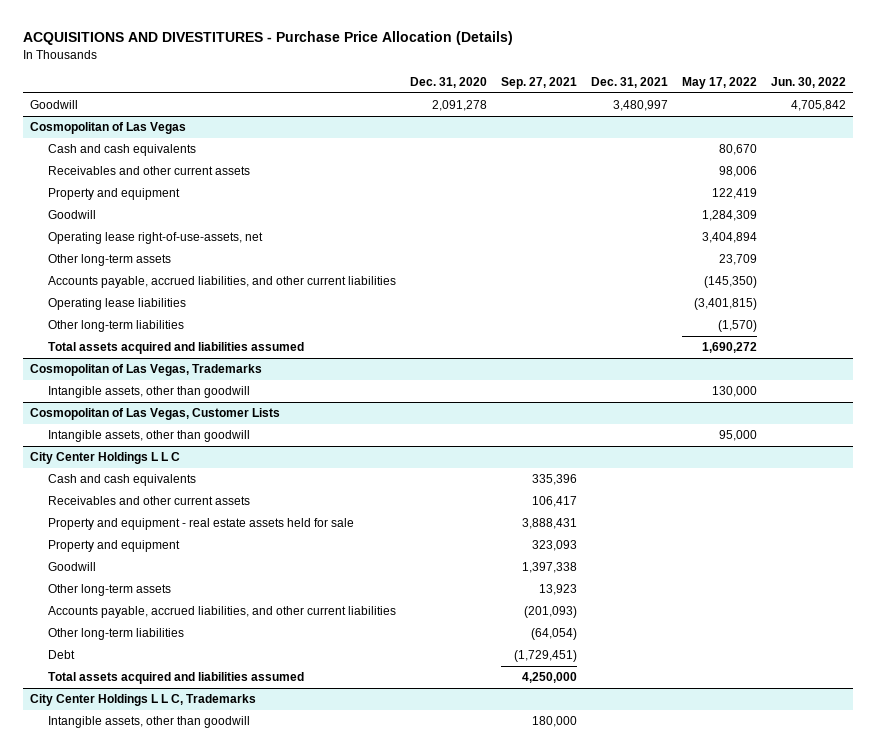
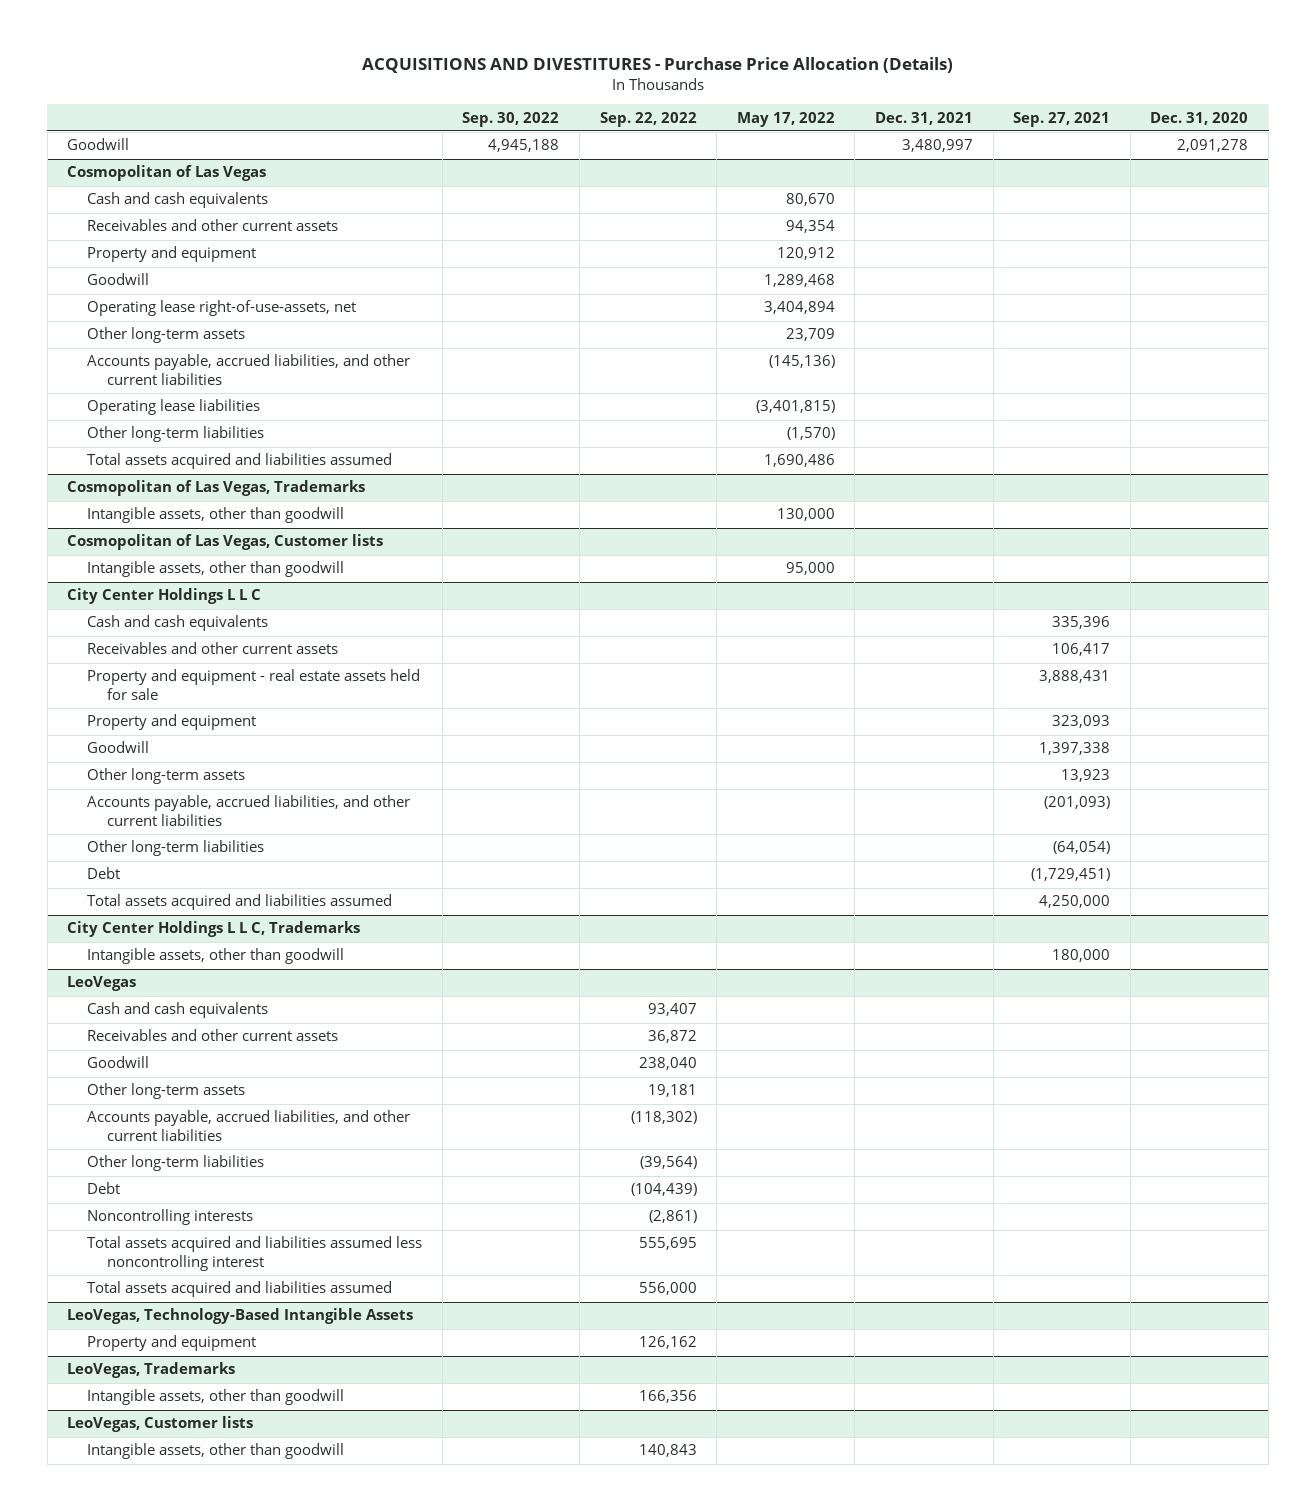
- | Dec. 31, 2020 | Sep. 27, 2021 | Dec. 31, 2021 | May 17, 2022 | Jun. 30, 2022
+ | Sep. 30, 2022 | Sep. 22, 2022 | May 17, 2022 | Dec. 31, 2021 | Sep. 27, 2021 | Dec. 31, 2020
@ Cosmopolitan of Las Vegas
- Receivables and other current assets | | | | 98,006 |
- Property and equipment | | | | 122,419 |
- Goodwill | | | | 1,284,309 |
+ Receivables and other current assets | | | 94,354 | | |
+ Property and equipment | | | 120,912 | | |
+ Goodwill | | | 1,289,468 | | |
- Accounts payable, accrued liabilities, and other current liabilities | | | | (145,350) |
+ Accounts payable, accrued liabilities, and other current liabilities | | | (145,136) | | |
- Total assets acquired and liabilities assumed | | | | 1,690,272 |
+ Total assets acquired and liabilities assumed | | | 1,690,486 | | |
- Cosmopolitan of Las Vegas, Customer Lists
+ Cosmopolitan of Las Vegas, Customer lists
+ LeoVegas
+ Cash and cash equivalents | | 93,407 | | | |
+ Receivables and other current assets | | 36,872 | | | |
+ Goodwill | | 238,040 | | | |
+ Other long-term assets | | 19,181 | | | |
+ Accounts payable, accrued liabilities, and other current liabilities | | (118,302) | | | |
+ Other long-term liabilities | | (39,564) | | | |
+ Debt | | (104,439) | | | |
+ Noncontrolling interests | | (2,861) | | | |
+ Total assets acquired and liabilities assumed less noncontrolling interest | | 555,695 | | | |
+ Total assets acquired and liabilities assumed | | 556,000 | | | |
+ LeoVegas, Technology-Based Intangible Assets
+ Property and equipment | | 126,162 | | | |
+ LeoVegas, Trademarks
+ Intangible assets, other than goodwill | | 166,356 | | | |
+ LeoVegas, Customer lists
+ Intangible assets, other than goodwill | | 140,843 | | | |

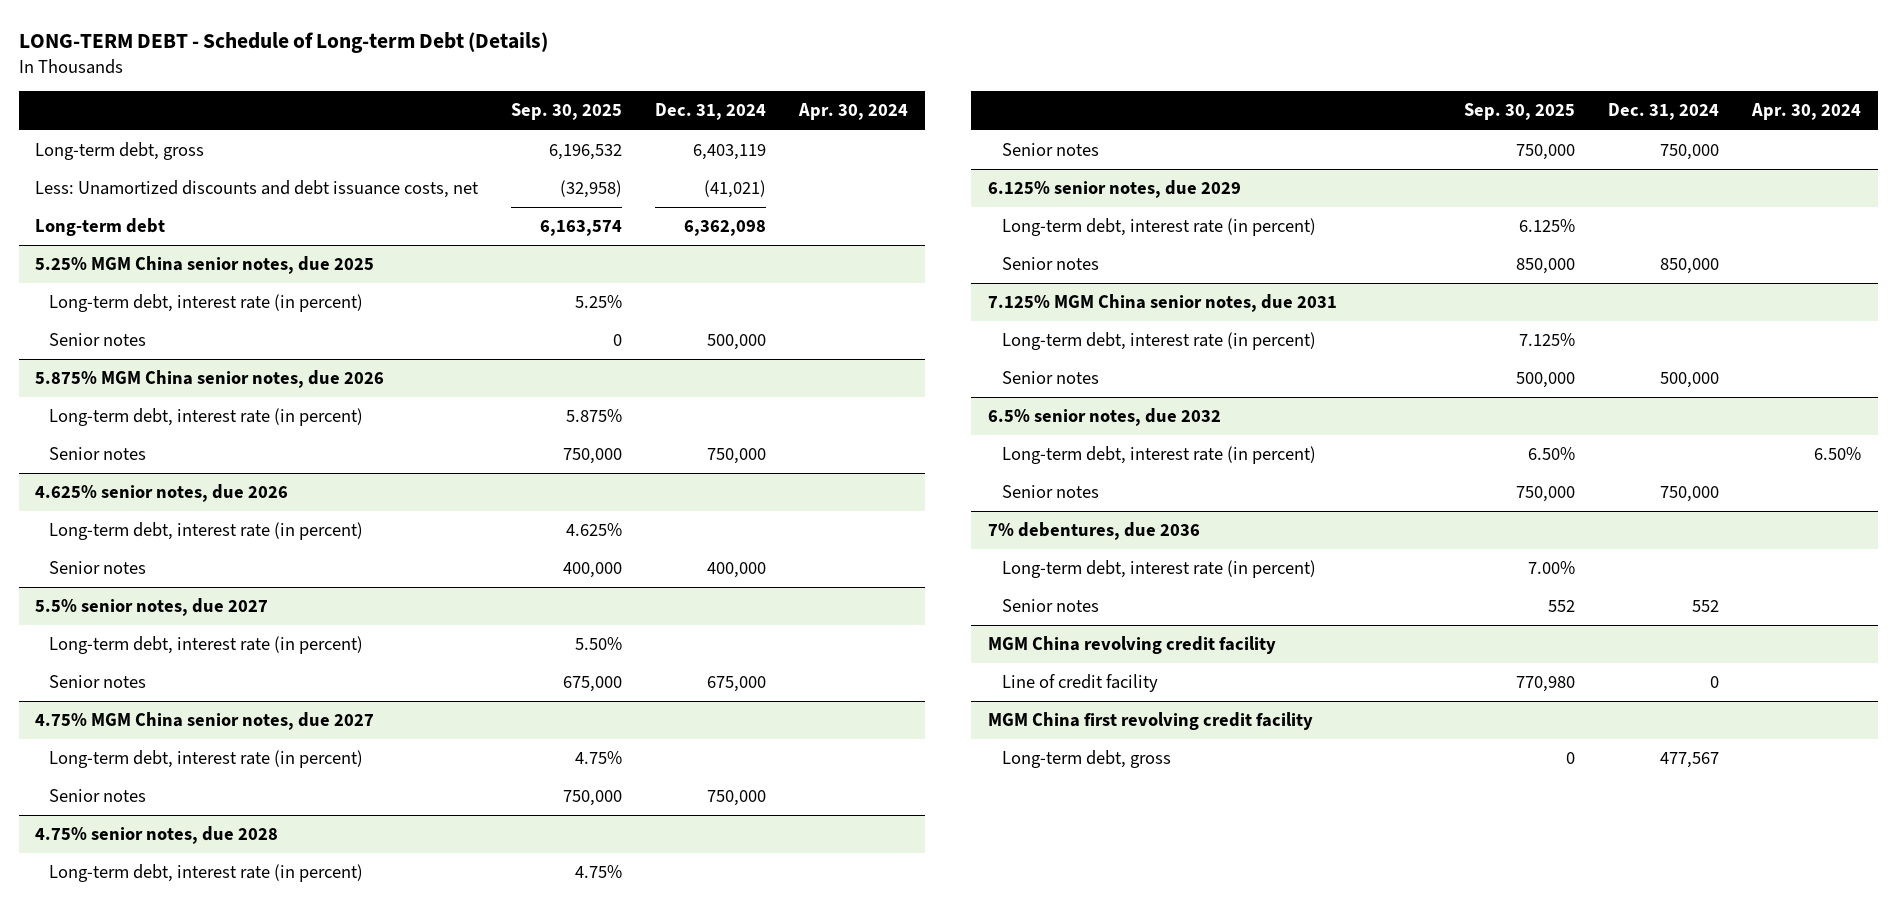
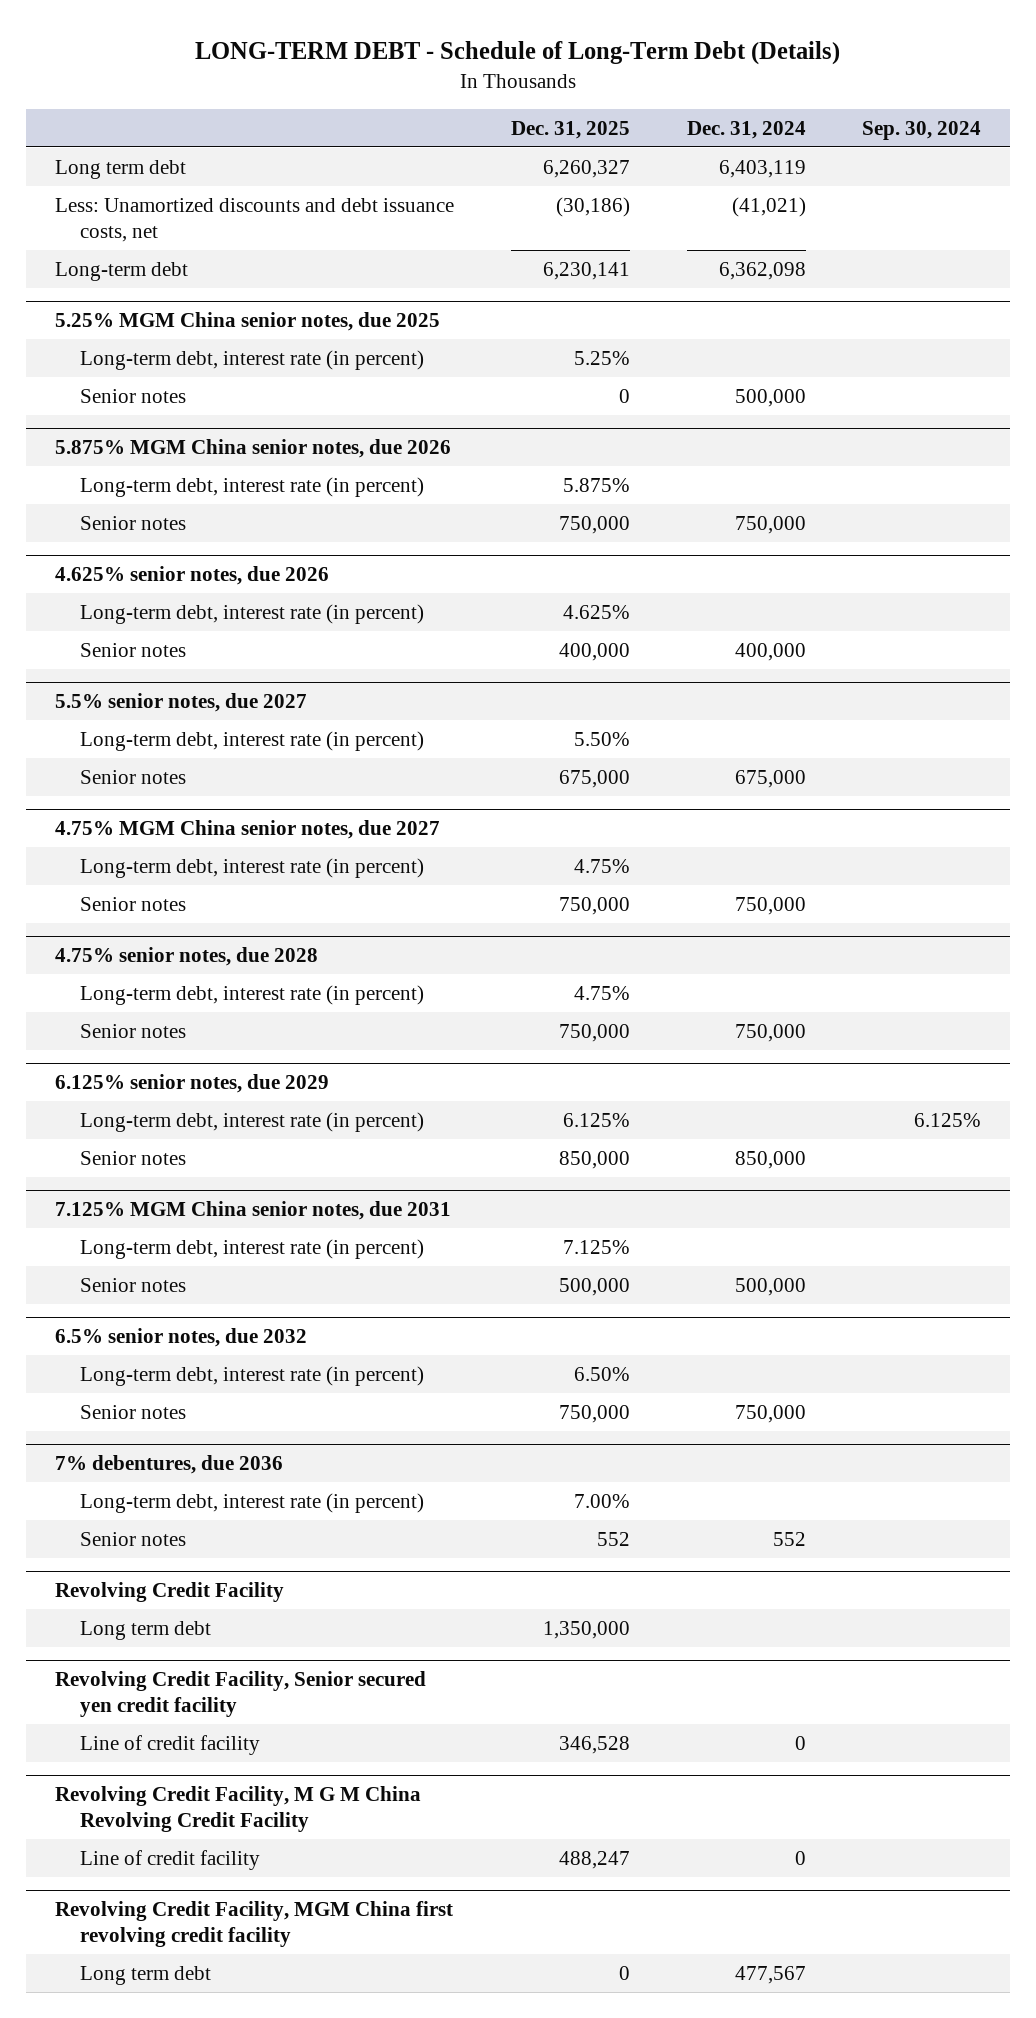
- LONG-TERM DEBT - Schedule of Long-term Debt (Details)
+ LONG-TERM DEBT - Schedule of Long-Term Debt (Details)
- | Sep. 30, 2025 | Dec. 31, 2024 | Apr. 30, 2024
+ | Dec. 31, 2025 | Dec. 31, 2024 | Sep. 30, 2024
- Long-term debt, gross | 6,196,532 | 6,403,119 |
+ Long term debt | 6,260,327 | 6,403,119 |
- MGM China revolving credit facility
+ Revolving Credit Facility
+ Long term debt | 1,350,000 | |
+ Revolving Credit Facility, Senior secured yen credit facility
+ Line of credit facility | 346,528 | 0 |
+ Revolving Credit Facility, M G M China Revolving Credit Facility
- MGM China first revolving credit facility
- Long-term debt, gross | 0 | 477,567 |
+ Revolving Credit Facility, MGM China first revolving credit facility
+ Long term debt | 0 | 477,567 |

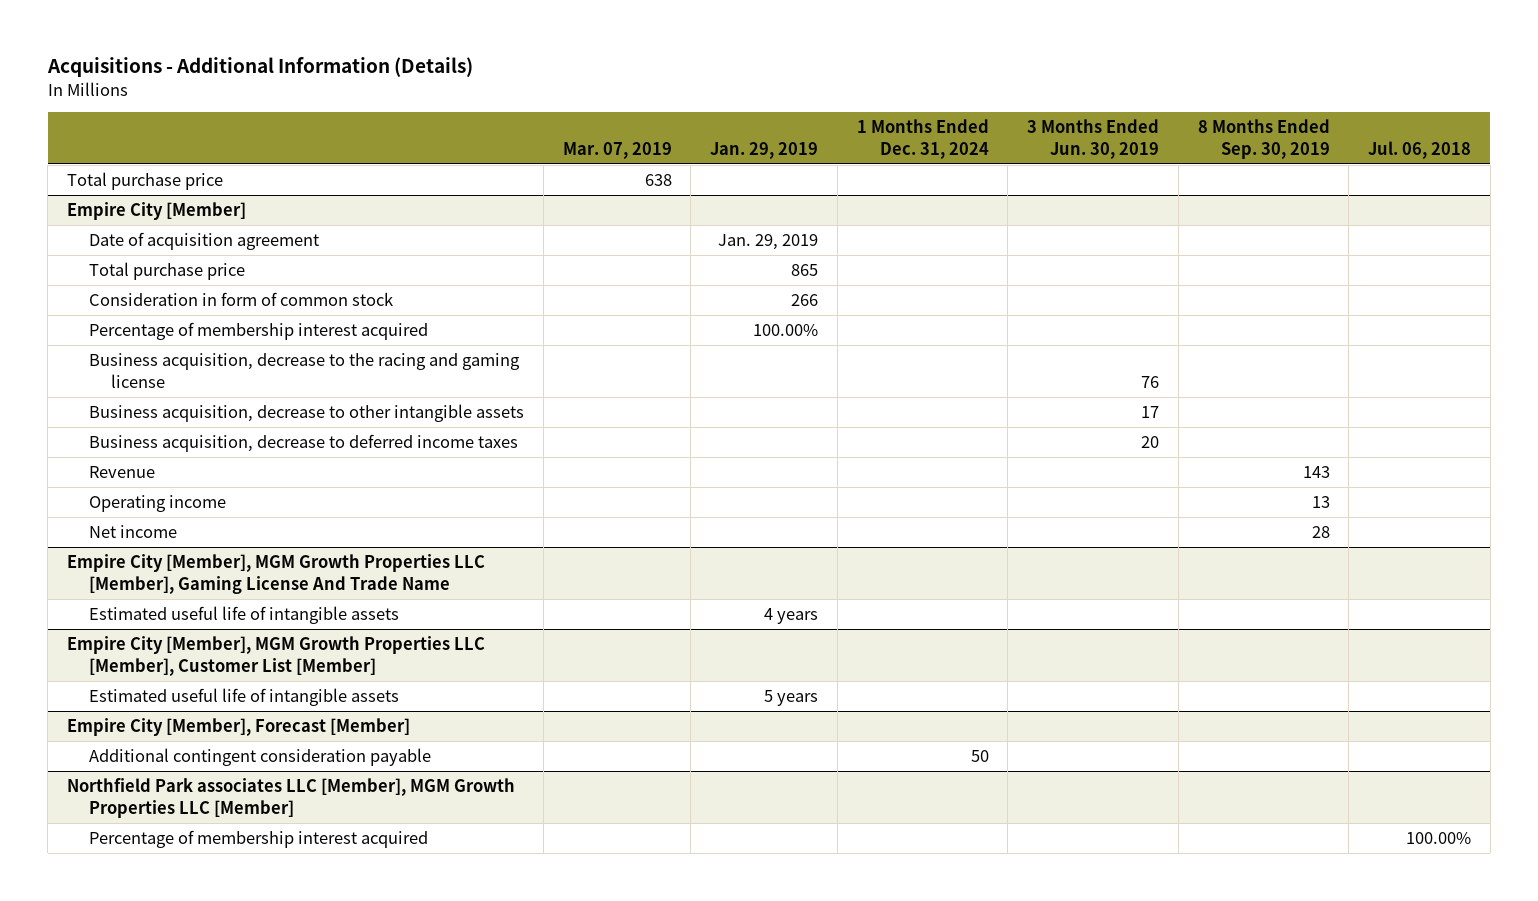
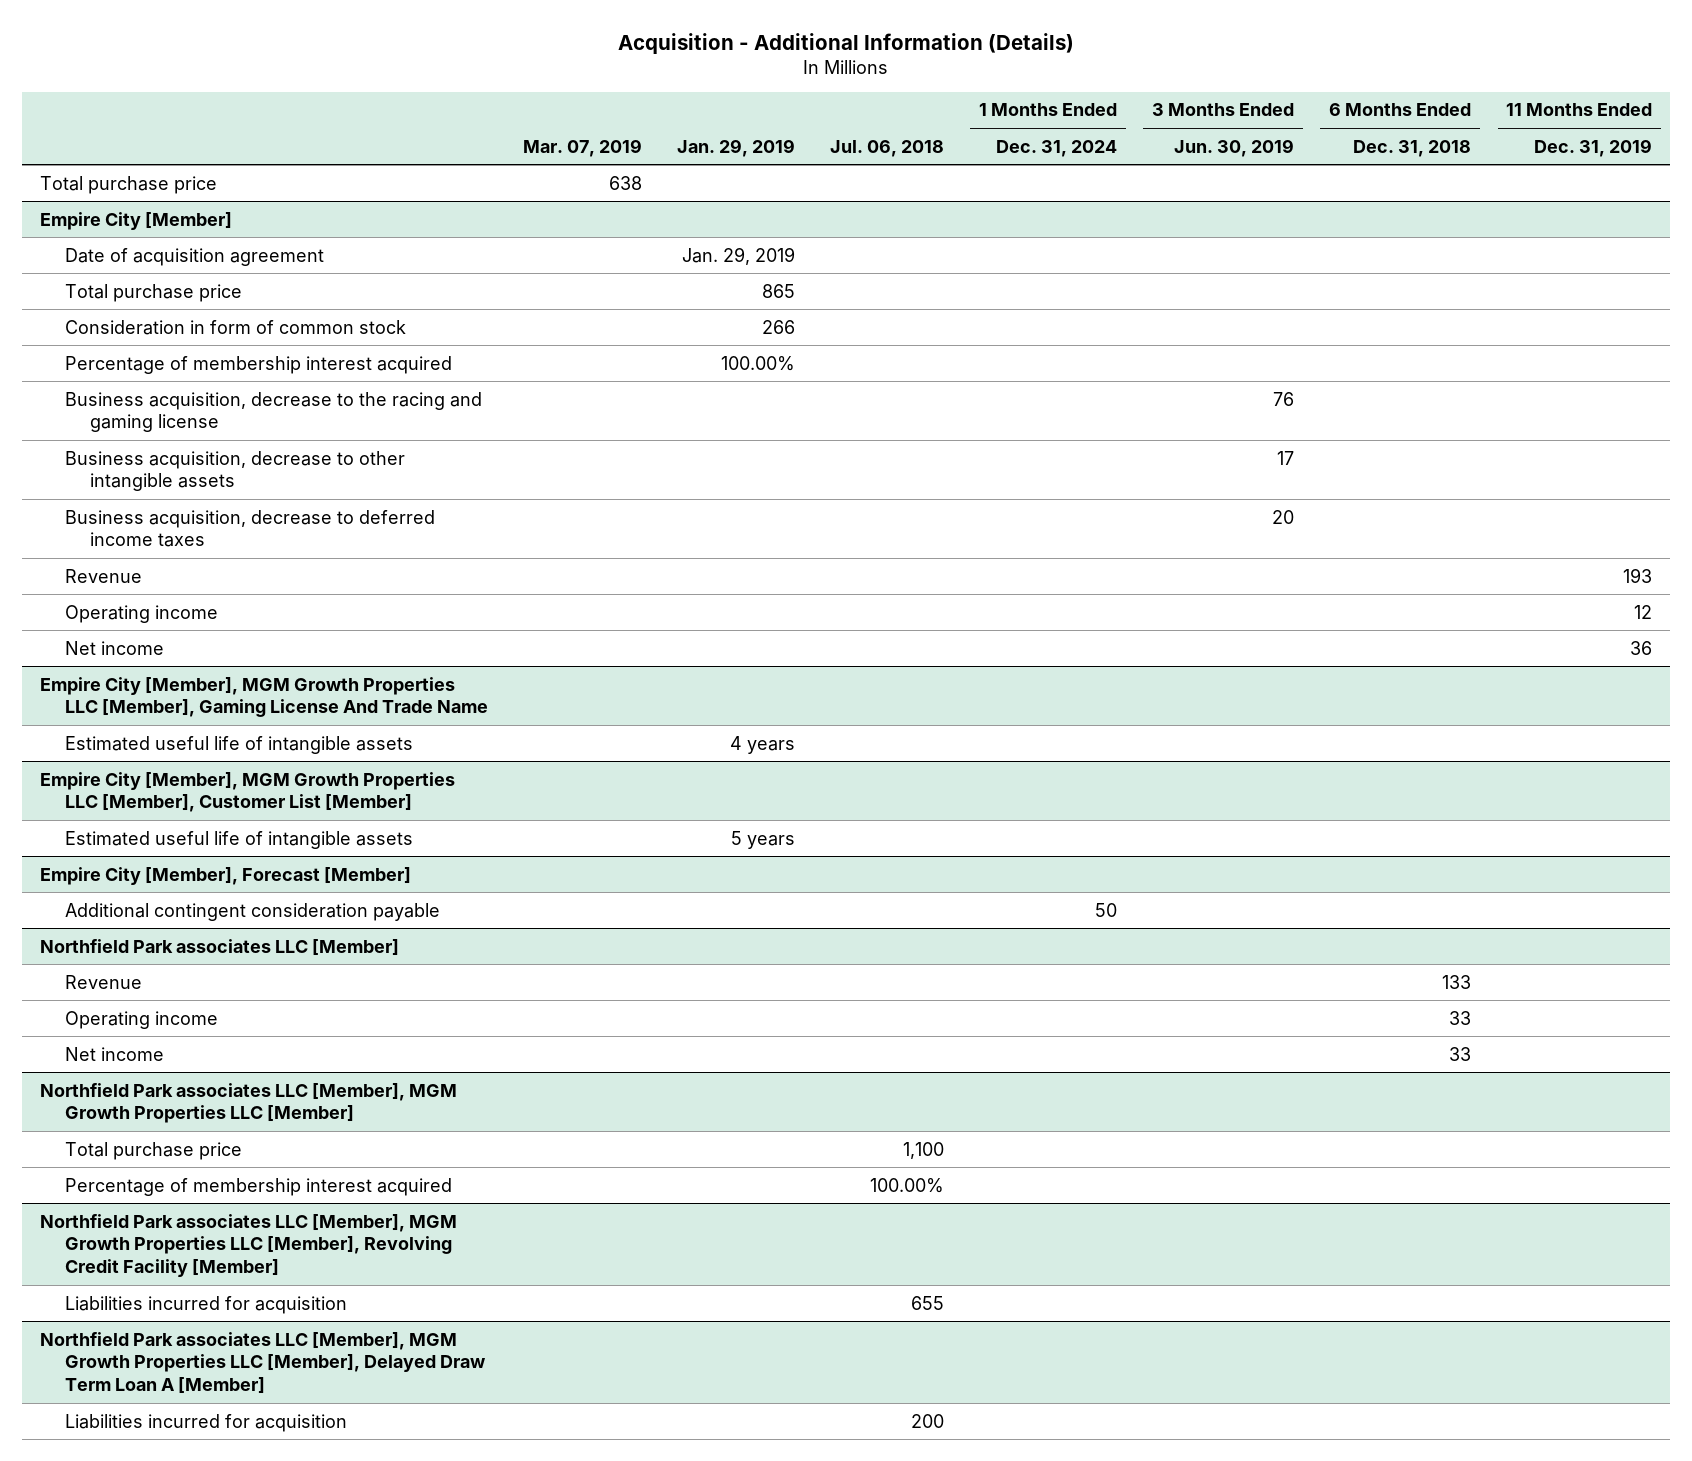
- Acquisitions - Additional Information (Details)
+ Acquisition - Additional Information (Details)
- | Mar. 07, 2019 | Jan. 29, 2019 | 1 Months Ended Dec. 31, 2024 | 3 Months Ended Jun. 30, 2019 | 8 Months Ended Sep. 30, 2019 | Jul. 06, 2018
+ | Mar. 07, 2019 | Jan. 29, 2019 | Jul. 06, 2018 | 1 Months Ended Dec. 31, 2024 | 3 Months Ended Jun. 30, 2019 | 6 Months Ended Dec. 31, 2018 | 11 Months Ended Dec. 31, 2019
+ Northfield Park associates LLC [Member]
+ Revenue | | | | | | 133 |
+ Operating income | | | | | | 33 |
+ Net income | | | | | | 33 |
@ Northfield Park associates LLC [Member], MGM Growth Properties LLC [Member]
+ Total purchase price | | | 1,100 | | | |
+ Northfield Park associates LLC [Member], MGM Growth Properties LLC [Member], Revolving Credit Facility [Member]
+ Liabilities incurred for acquisition | | | 655 | | | |
+ Northfield Park associates LLC [Member], MGM Growth Properties LLC [Member], Delayed Draw Term Loan A [Member]
+ Liabilities incurred for acquisition | | | 200 | | | |

